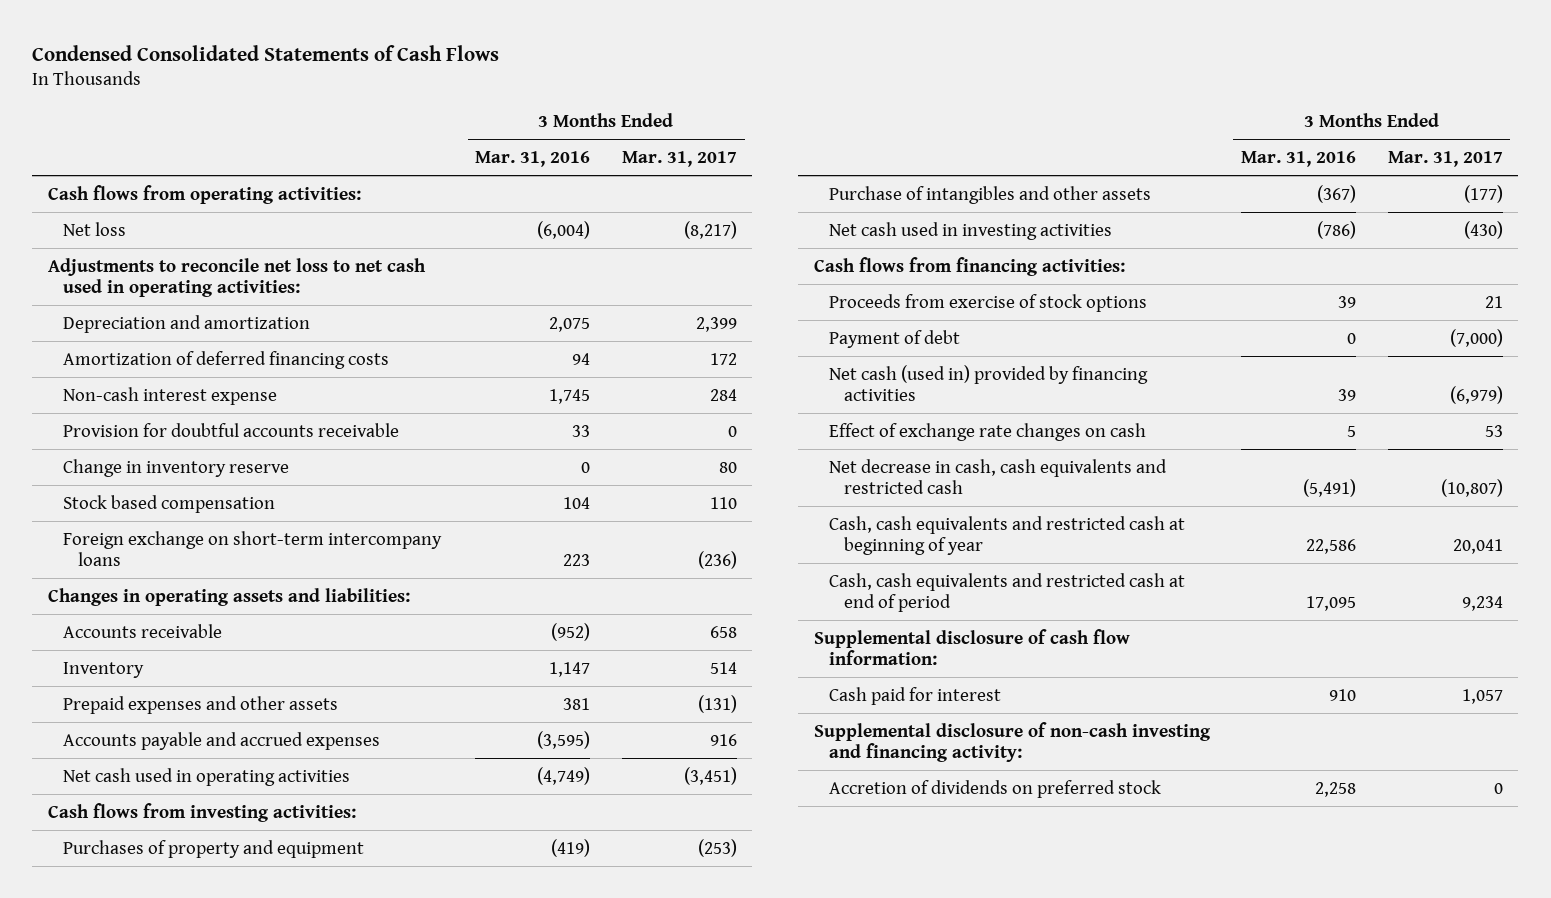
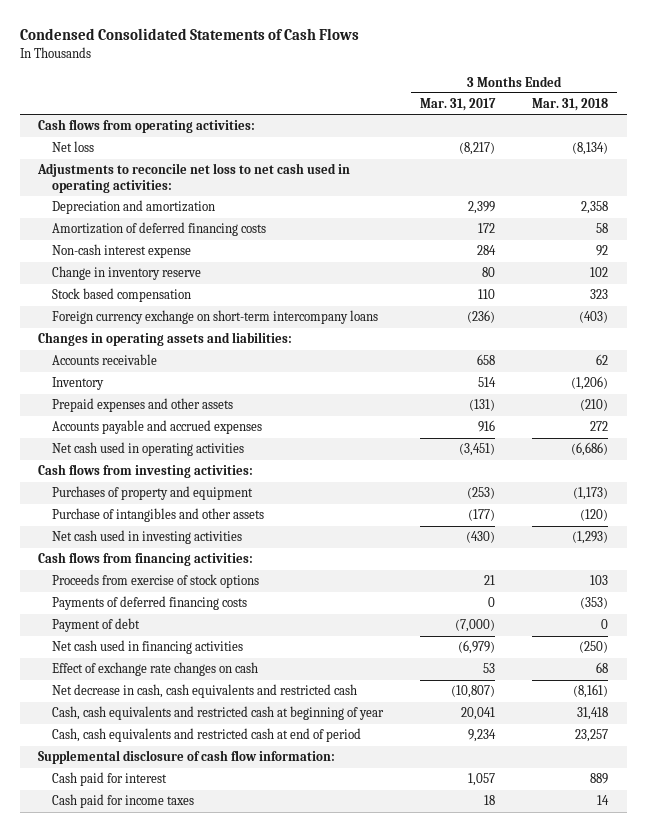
- | 3 Months Ended Mar. 31, 2016 | 3 Months Ended Mar. 31, 2017
+ | 3 Months Ended Mar. 31, 2017 | 3 Months Ended Mar. 31, 2018
- Provision for doubtful accounts receivable | 33 | 0
- Foreign exchange on short-term intercompany loans | 223 | (236)
+ Foreign currency exchange on short-term intercompany loans | (236) | (403)
+ Payments of deferred financing costs | 0 | (353)
- Net cash (used in) provided by financing activities | 39 | (6,979)
+ Net cash used in financing activities | (6,979) | (250)
- Supplemental disclosure of non-cash investing and financing activity:
- Accretion of dividends on preferred stock | 2,258 | 0
+ Cash paid for income taxes | 18 | 14

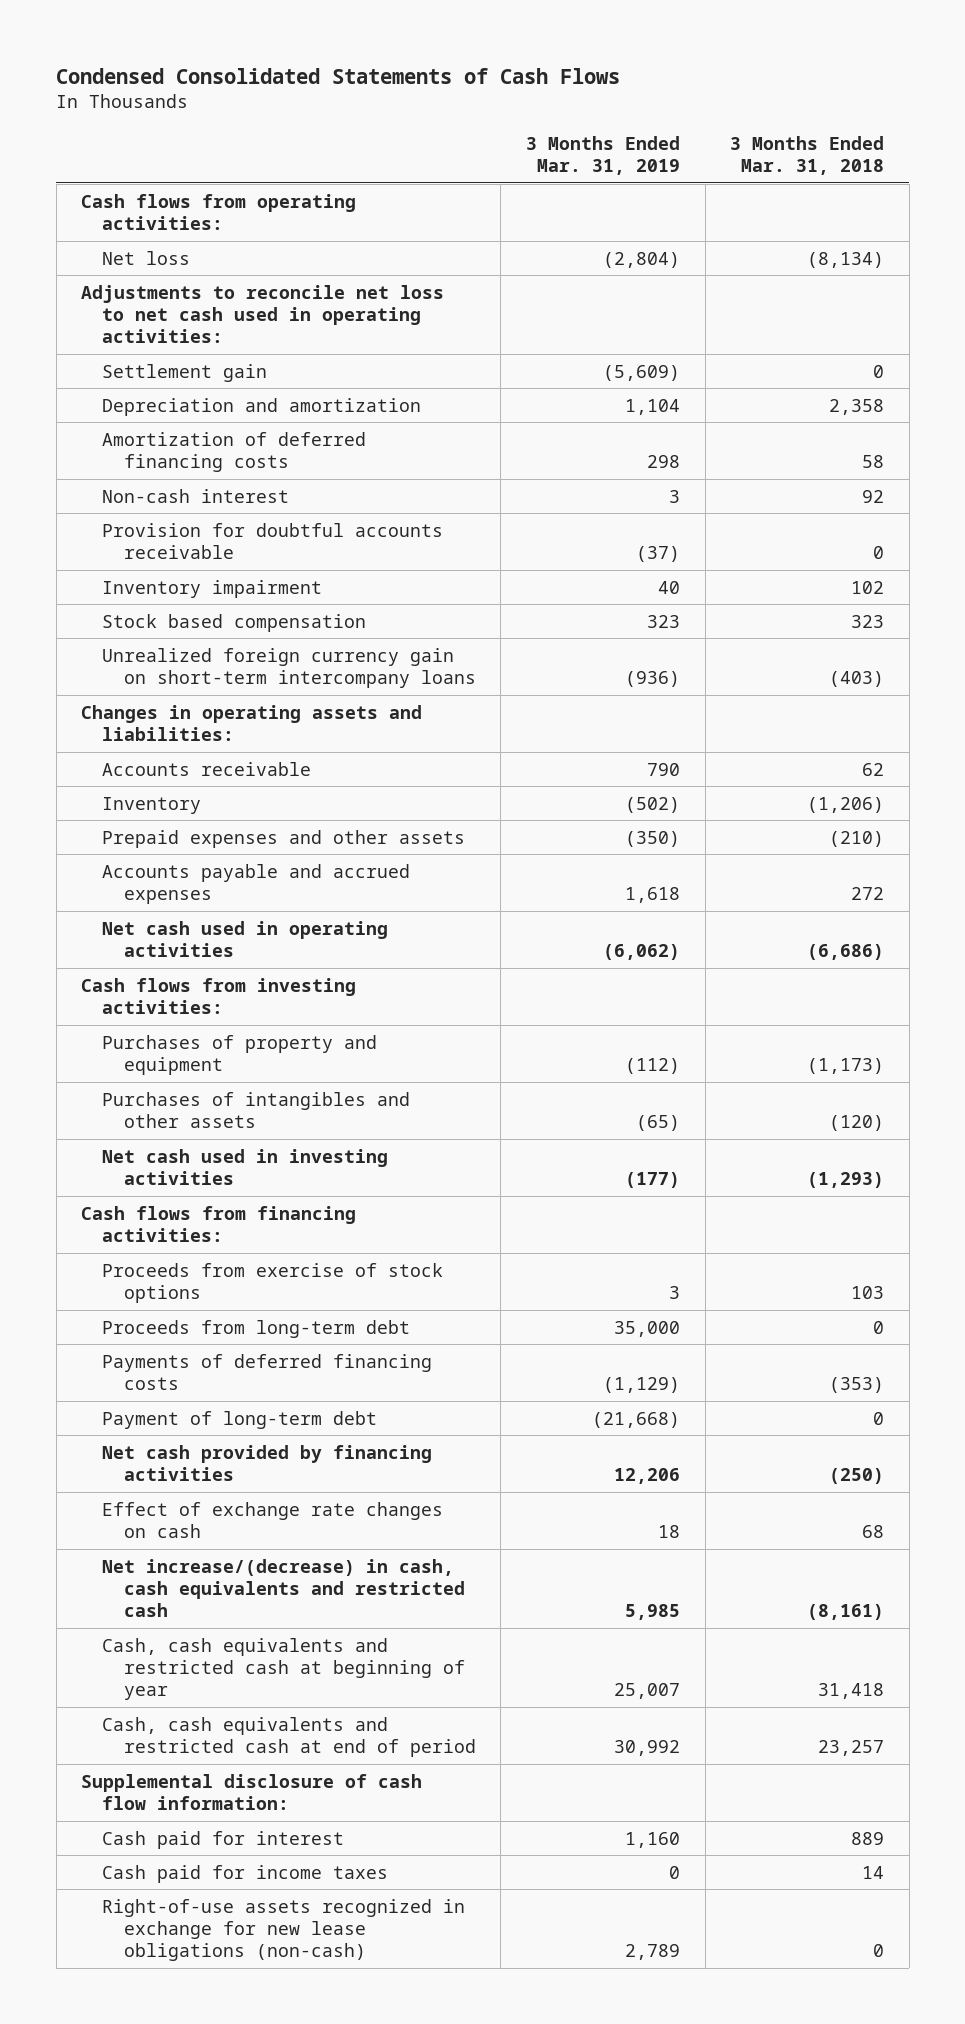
- | 3 Months Ended Mar. 31, 2017 | 3 Months Ended Mar. 31, 2018
+ | 3 Months Ended Mar. 31, 2019 | 3 Months Ended Mar. 31, 2018
+ Settlement gain | (5,609) | 0
- Non-cash interest expense | 284 | 92
- Change in inventory reserve | 80 | 102
+ Non-cash interest | 3 | 92
+ Provision for doubtful accounts receivable | (37) | 0
+ Inventory impairment | 40 | 102
- Foreign currency exchange on short-term intercompany loans | (236) | (403)
+ Unrealized foreign currency gain on short-term intercompany loans | (936) | (403)
- Purchase of intangibles and other assets | (177) | (120)
+ Purchases of intangibles and other assets | (65) | (120)
+ Proceeds from long-term debt | 35,000 | 0
- Payment of debt | (7,000) | 0
- Net cash used in financing activities | (6,979) | (250)
+ Payment of long-term debt | (21,668) | 0
+ Net cash provided by financing activities | 12,206 | (250)
- Net decrease in cash, cash equivalents and restricted cash | (10,807) | (8,161)
+ Net increase/(decrease) in cash, cash equivalents and restricted cash | 5,985 | (8,161)
+ Right-of-use assets recognized in exchange for new lease obligations (non-cash) | 2,789 | 0

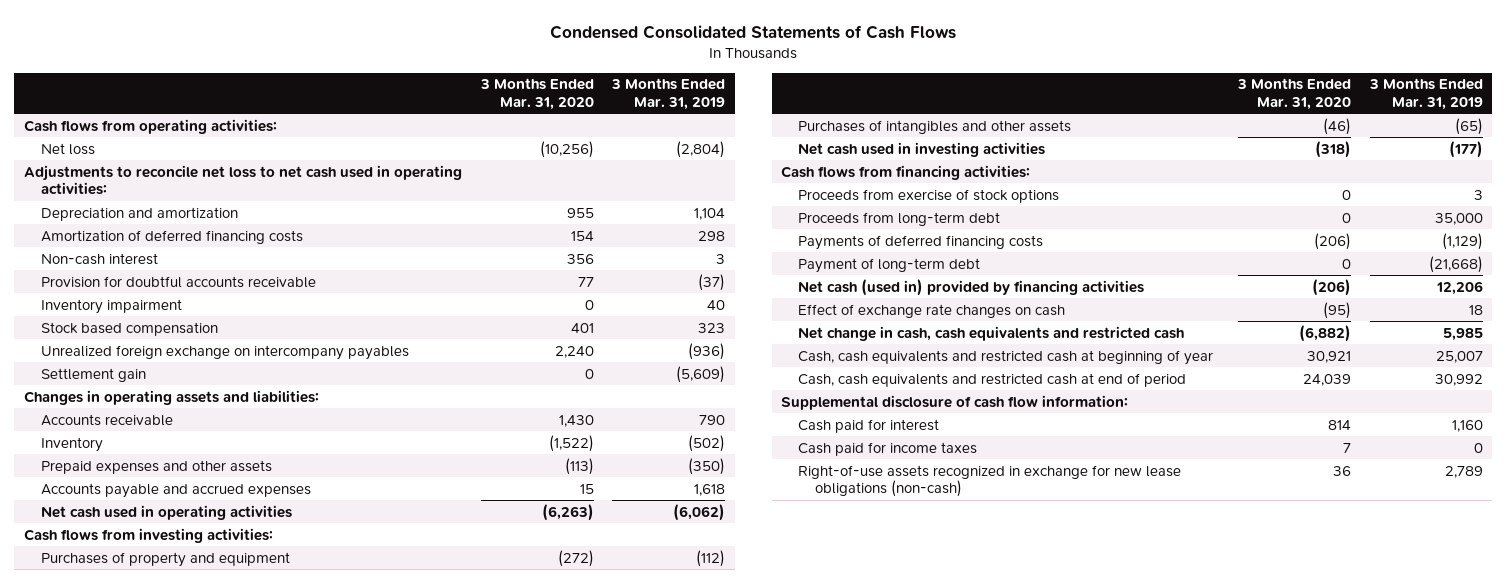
- | 3 Months Ended Mar. 31, 2019 | 3 Months Ended Mar. 31, 2018
+ | 3 Months Ended Mar. 31, 2020 | 3 Months Ended Mar. 31, 2019
- Unrealized foreign currency gain on short-term intercompany loans | (936) | (403)
+ Unrealized foreign exchange on intercompany payables | 2,240 | (936)
moved down: Settlement gain | 0 | (5,609)
- Net cash provided by financing activities | 12,206 | (250)
+ Net cash (used in) provided by financing activities | (206) | 12,206
- Net increase/(decrease) in cash, cash equivalents and restricted cash | 5,985 | (8,161)
+ Net change in cash, cash equivalents and restricted cash | (6,882) | 5,985

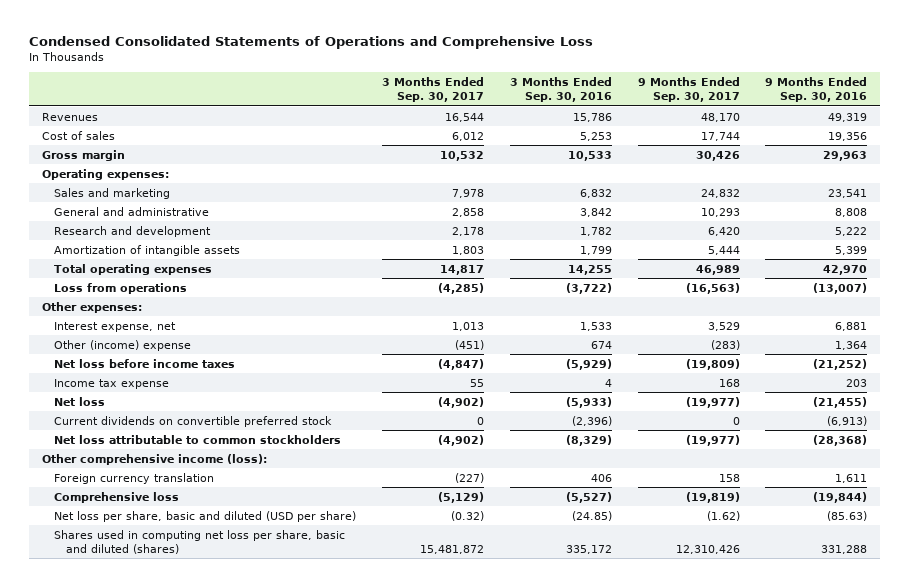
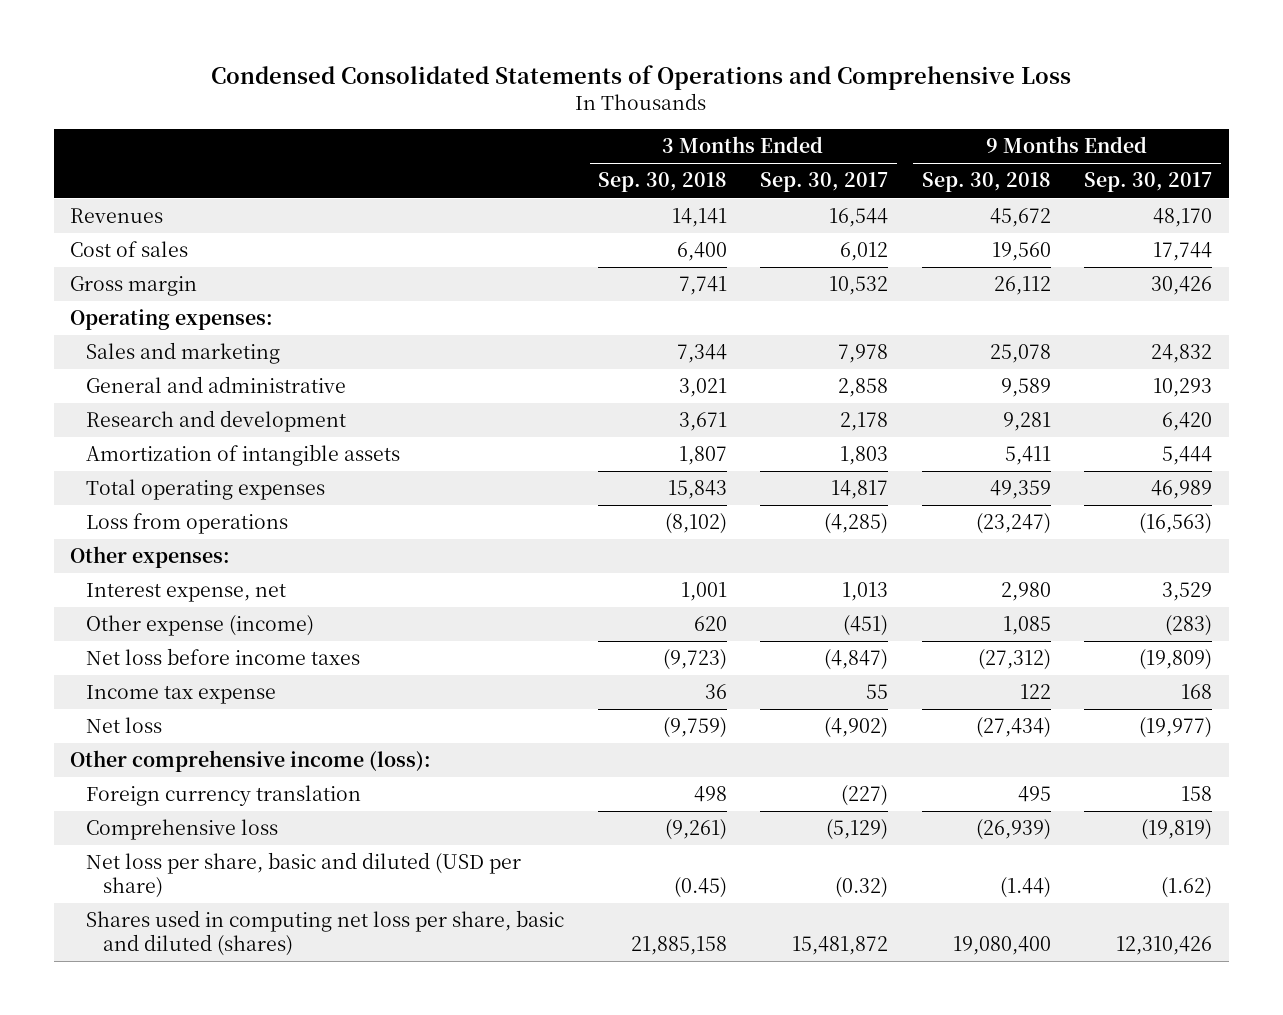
- | 3 Months Ended Sep. 30, 2017 | 3 Months Ended Sep. 30, 2016 | 9 Months Ended Sep. 30, 2017 | 9 Months Ended Sep. 30, 2016
+ | 3 Months Ended Sep. 30, 2018 | 3 Months Ended Sep. 30, 2017 | 9 Months Ended Sep. 30, 2018 | 9 Months Ended Sep. 30, 2017
- Other (income) expense | (451) | 674 | (283) | 1,364
+ Other expense (income) | 620 | (451) | 1,085 | (283)
- Current dividends on convertible preferred stock | 0 | (2,396) | 0 | (6,913)
- Net loss attributable to common stockholders | (4,902) | (8,329) | (19,977) | (28,368)

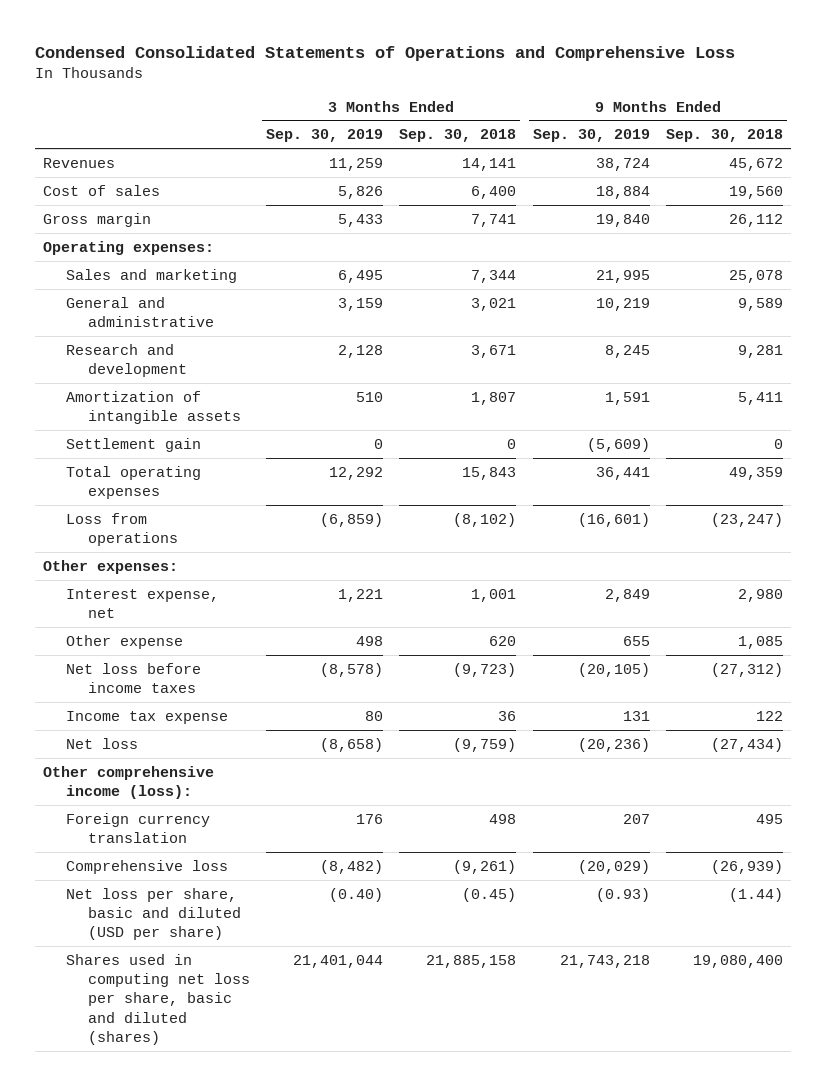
- | 3 Months Ended Sep. 30, 2018 | 3 Months Ended Sep. 30, 2017 | 9 Months Ended Sep. 30, 2018 | 9 Months Ended Sep. 30, 2017
+ | 3 Months Ended Sep. 30, 2019 | 3 Months Ended Sep. 30, 2018 | 9 Months Ended Sep. 30, 2019 | 9 Months Ended Sep. 30, 2018
+ Settlement gain | 0 | 0 | (5,609) | 0
- Other expense (income) | 620 | (451) | 1,085 | (283)
+ Other expense | 498 | 620 | 655 | 1,085

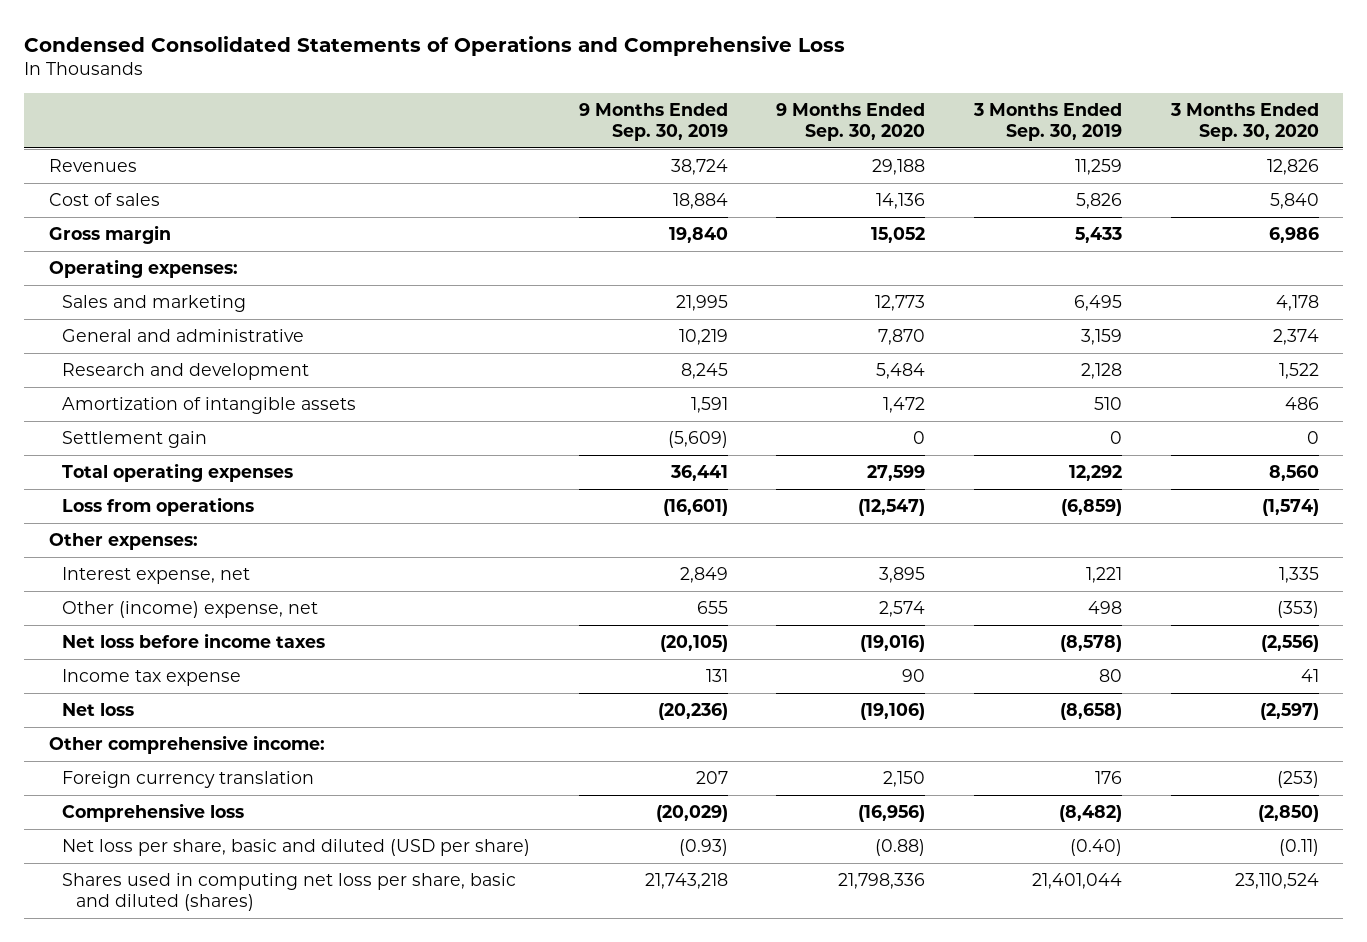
- | 3 Months Ended Sep. 30, 2019 | 3 Months Ended Sep. 30, 2018 | 9 Months Ended Sep. 30, 2019 | 9 Months Ended Sep. 30, 2018
+ | 9 Months Ended Sep. 30, 2019 | 9 Months Ended Sep. 30, 2020 | 3 Months Ended Sep. 30, 2019 | 3 Months Ended Sep. 30, 2020
- Other expense | 498 | 620 | 655 | 1,085
+ Other (income) expense, net | 655 | 2,574 | 498 | (353)
- Other comprehensive income (loss):
+ Other comprehensive income:

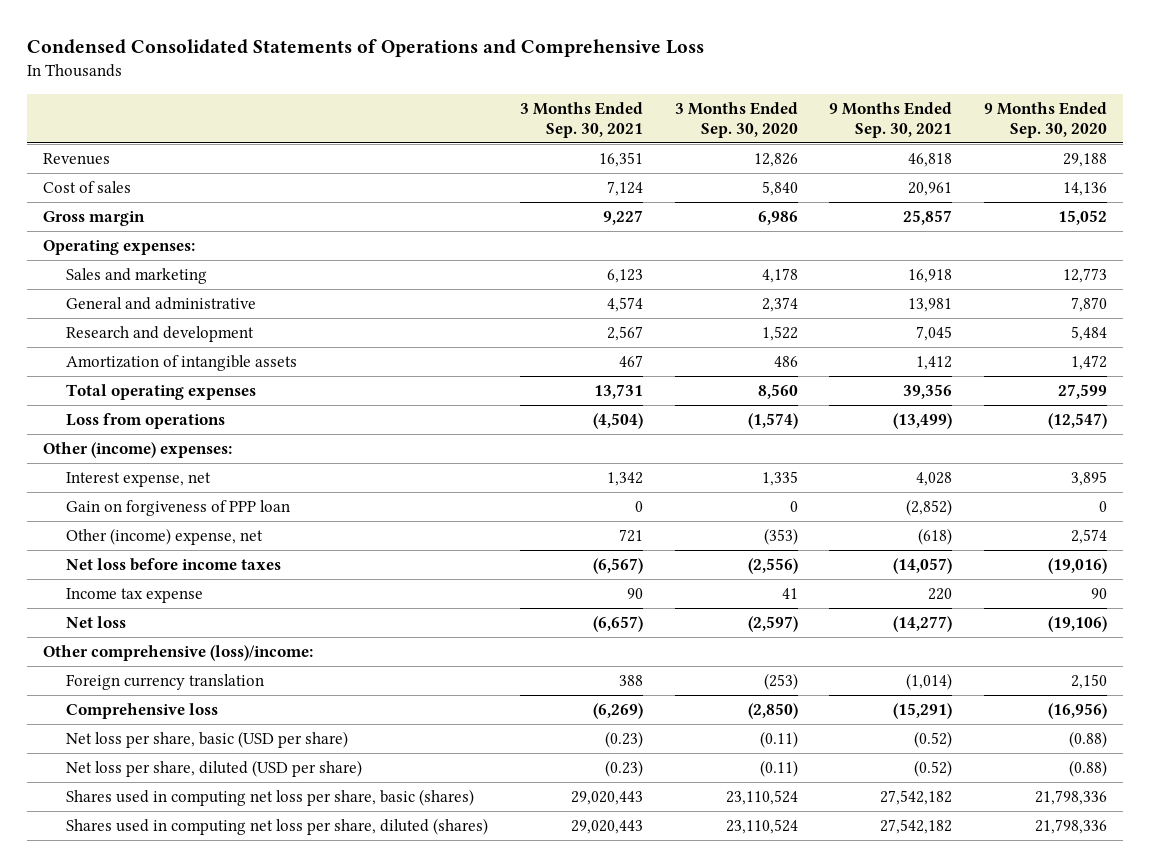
- | 9 Months Ended Sep. 30, 2019 | 9 Months Ended Sep. 30, 2020 | 3 Months Ended Sep. 30, 2019 | 3 Months Ended Sep. 30, 2020
+ | 3 Months Ended Sep. 30, 2021 | 3 Months Ended Sep. 30, 2020 | 9 Months Ended Sep. 30, 2021 | 9 Months Ended Sep. 30, 2020
- Settlement gain | (5,609) | 0 | 0 | 0
- Other expenses:
+ Other (income) expenses:
+ Gain on forgiveness of PPP loan | 0 | 0 | (2,852) | 0
- Other comprehensive income:
+ Other comprehensive (loss)/income:
- Net loss per share, basic and diluted (USD per share) | (0.93) | (0.88) | (0.40) | (0.11)
- Shares used in computing net loss per share, basic and diluted (shares) | 21,743,218 | 21,798,336 | 21,401,044 | 23,110,524
+ Net loss per share, basic (USD per share) | (0.23) | (0.11) | (0.52) | (0.88)
+ Net loss per share, diluted (USD per share) | (0.23) | (0.11) | (0.52) | (0.88)
+ Shares used in computing net loss per share, basic (shares) | 29,020,443 | 23,110,524 | 27,542,182 | 21,798,336
+ Shares used in computing net loss per share, diluted (shares) | 29,020,443 | 23,110,524 | 27,542,182 | 21,798,336

